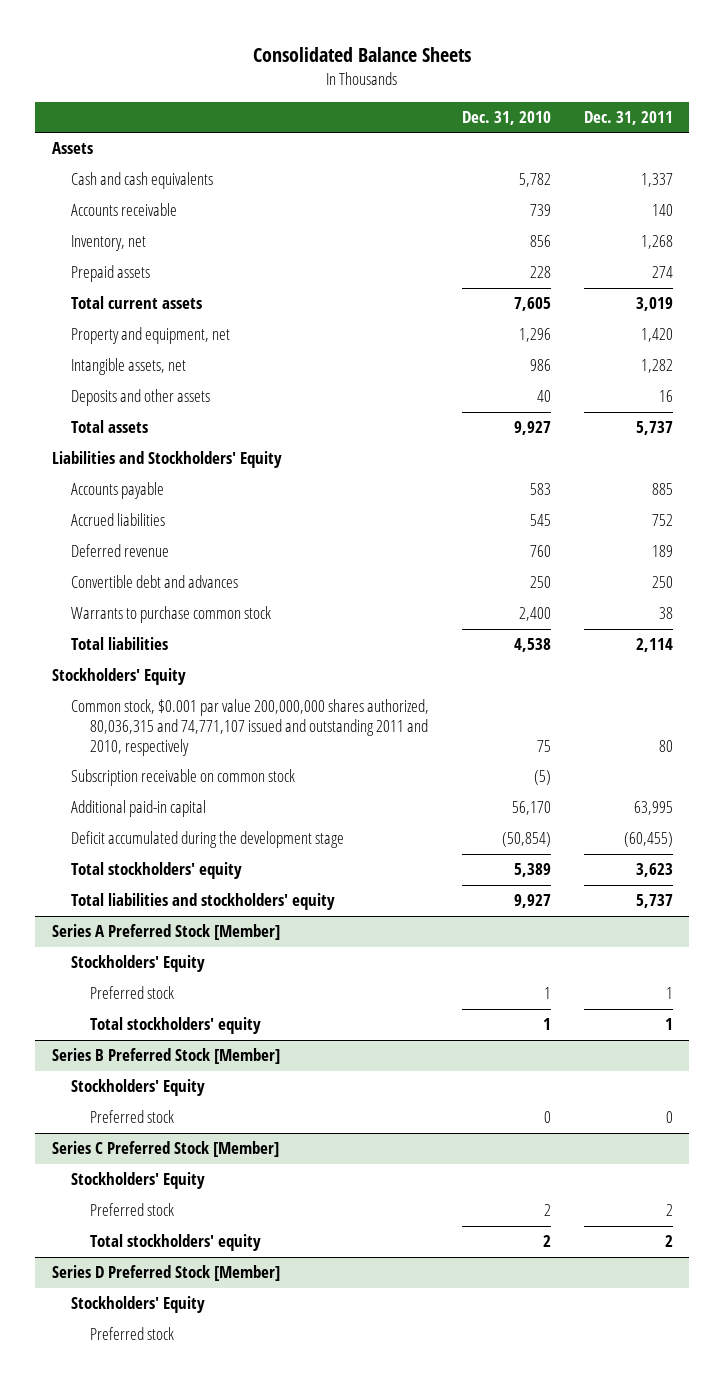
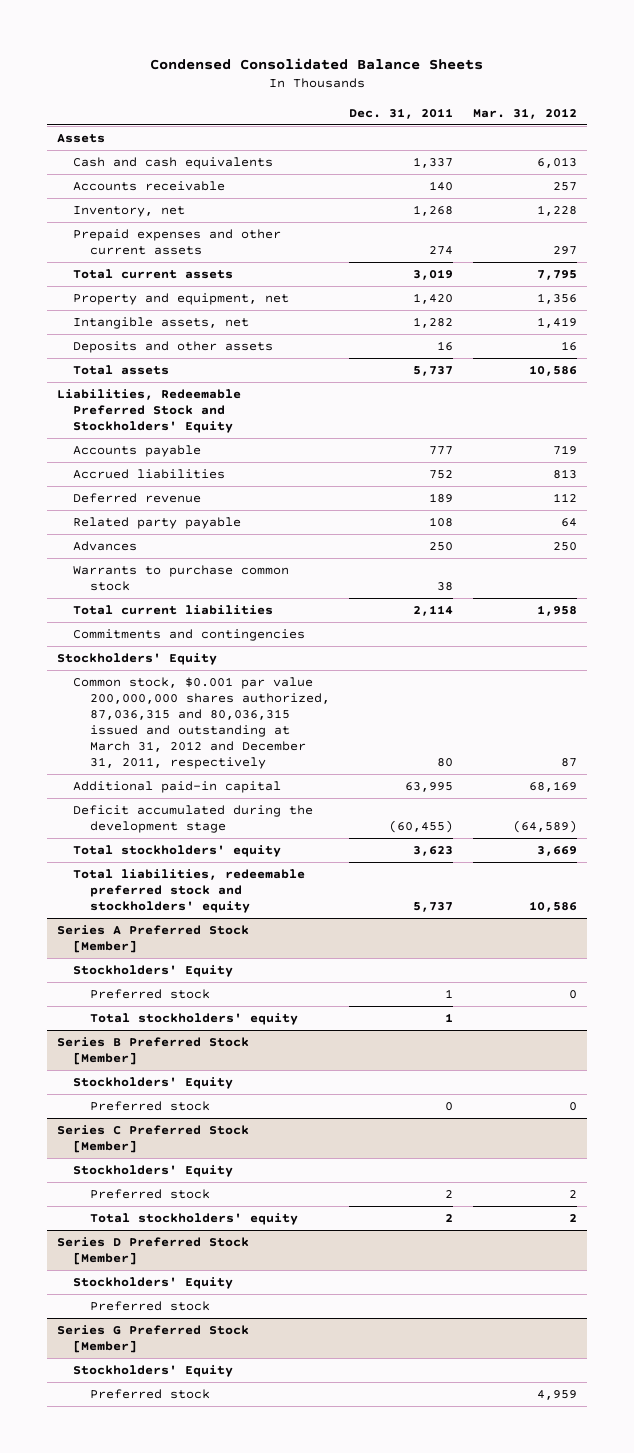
- Consolidated Balance Sheets
+ Condensed Consolidated Balance Sheets
- | Dec. 31, 2010 | Dec. 31, 2011
+ | Dec. 31, 2011 | Mar. 31, 2012
- Prepaid assets | 228 | 274
+ Prepaid expenses and other current assets | 274 | 297
- Liabilities and Stockholders' Equity
- Accounts payable | 583 | 885
+ Liabilities, Redeemable Preferred Stock and Stockholders' Equity
+ Accounts payable | 777 | 719
- Convertible debt and advances | 250 | 250
+ Related party payable | 108 | 64
+ Advances | 250 | 250
- Total liabilities | 4,538 | 2,114
+ Total current liabilities | 2,114 | 1,958
+ Commitments and contingencies
- Common stock, $0.001 par value 200,000,000 shares authorized, 80,036,315 and 74,771,107 issued and outstanding 2011 and 2010, respectively | 75 | 80
- Subscription receivable on common stock | (5) |
+ Common stock, $0.001 par value 200,000,000 shares authorized, 87,036,315 and 80,036,315 issued and outstanding at March 31, 2012 and December 31, 2011, respectively | 80 | 87
- Total liabilities and stockholders' equity | 9,927 | 5,737
+ Total liabilities, redeemable preferred stock and stockholders' equity | 5,737 | 10,586
+ Series G Preferred Stock [Member]
+ Stockholders' Equity
+ Preferred stock | | 4,959

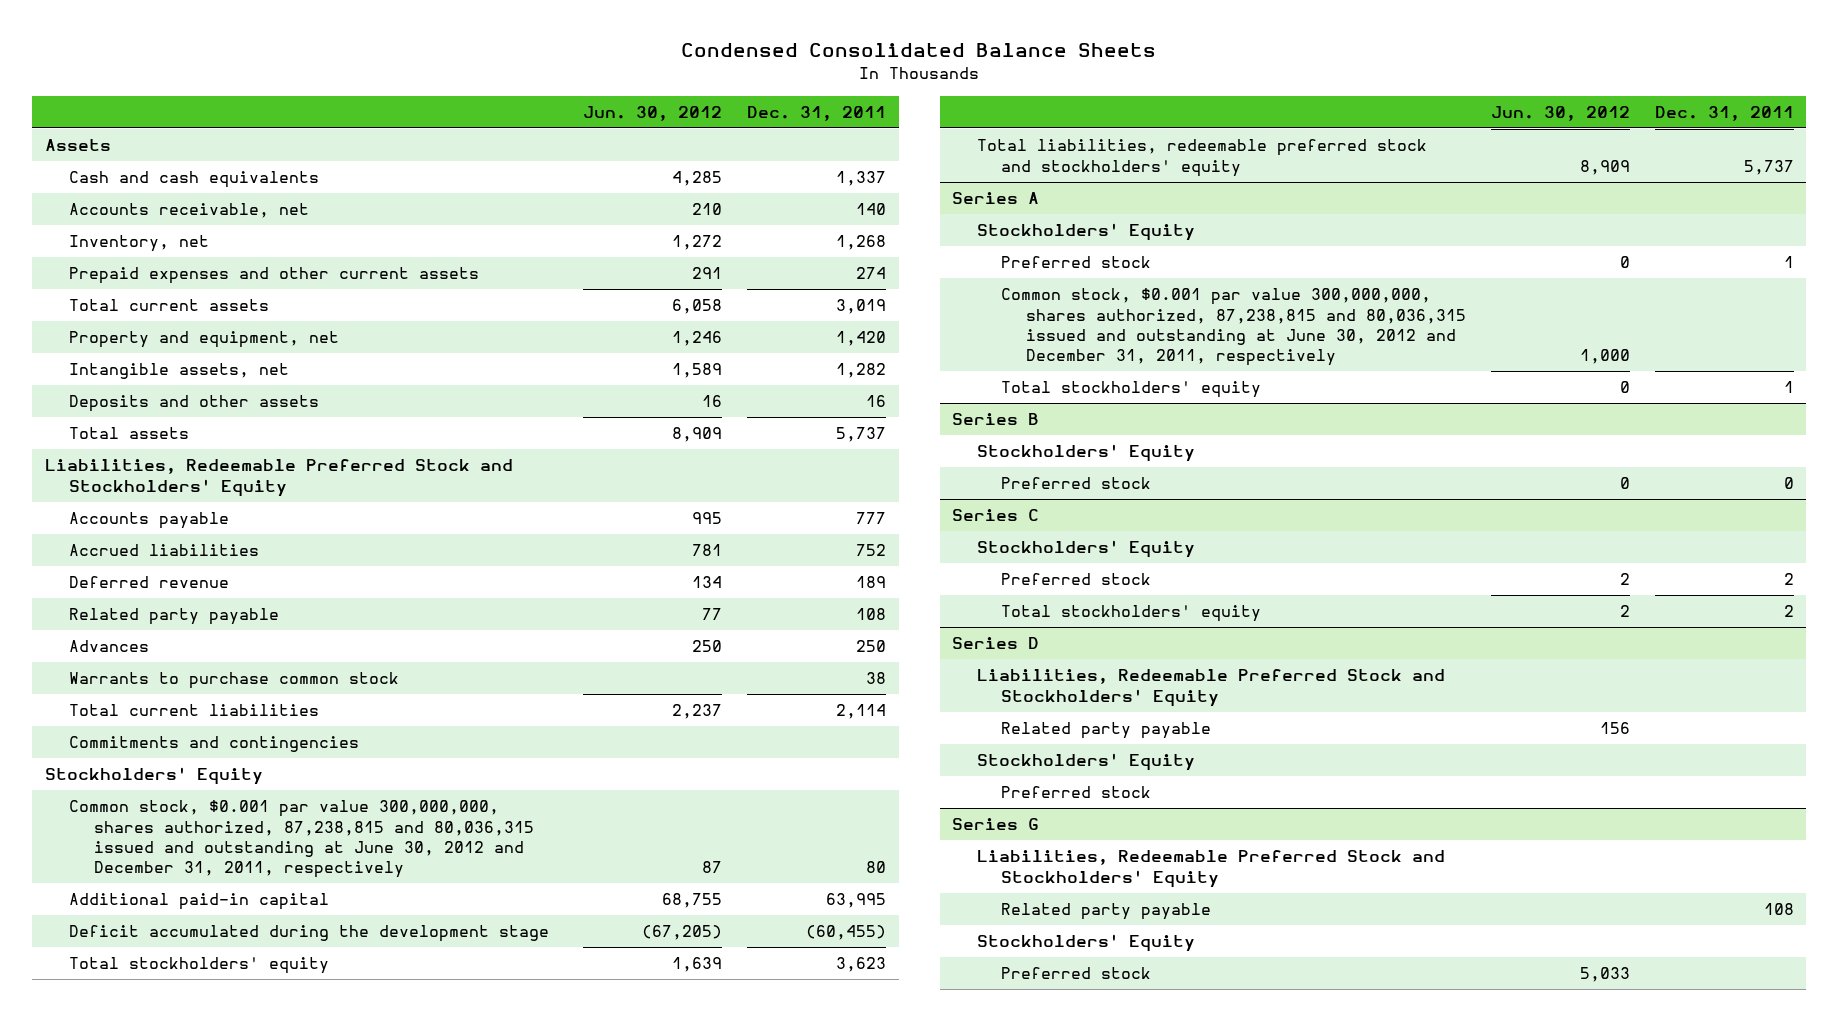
- | Dec. 31, 2011 | Mar. 31, 2012
+ | Jun. 30, 2012 | Dec. 31, 2011
- Accounts receivable | 140 | 257
+ Accounts receivable, net | 210 | 140
- Common stock, $0.001 par value 200,000,000 shares authorized, 87,036,315 and 80,036,315 issued and outstanding at March 31, 2012 and December 31, 2011, respectively | 80 | 87
+ Common stock, $0.001 par value 300,000,000, shares authorized, 87,238,815 and 80,036,315 issued and outstanding at June 30, 2012 and December 31, 2011, respectively | 87 | 80
- Series A Preferred Stock [Member]
+ Series A
+ Common stock, $0.001 par value 300,000,000, shares authorized, 87,238,815 and 80,036,315 issued and outstanding at June 30, 2012 and December 31, 2011, respectively | 1,000 |
- Series B Preferred Stock [Member]
+ Series B
- Series C Preferred Stock [Member]
+ Series C
- Series D Preferred Stock [Member]
+ Series D
+ Liabilities, Redeemable Preferred Stock and Stockholders' Equity
+ Related party payable | 156 |
- Series G Preferred Stock [Member]
+ Series G
+ Liabilities, Redeemable Preferred Stock and Stockholders' Equity
+ Related party payable | | 108

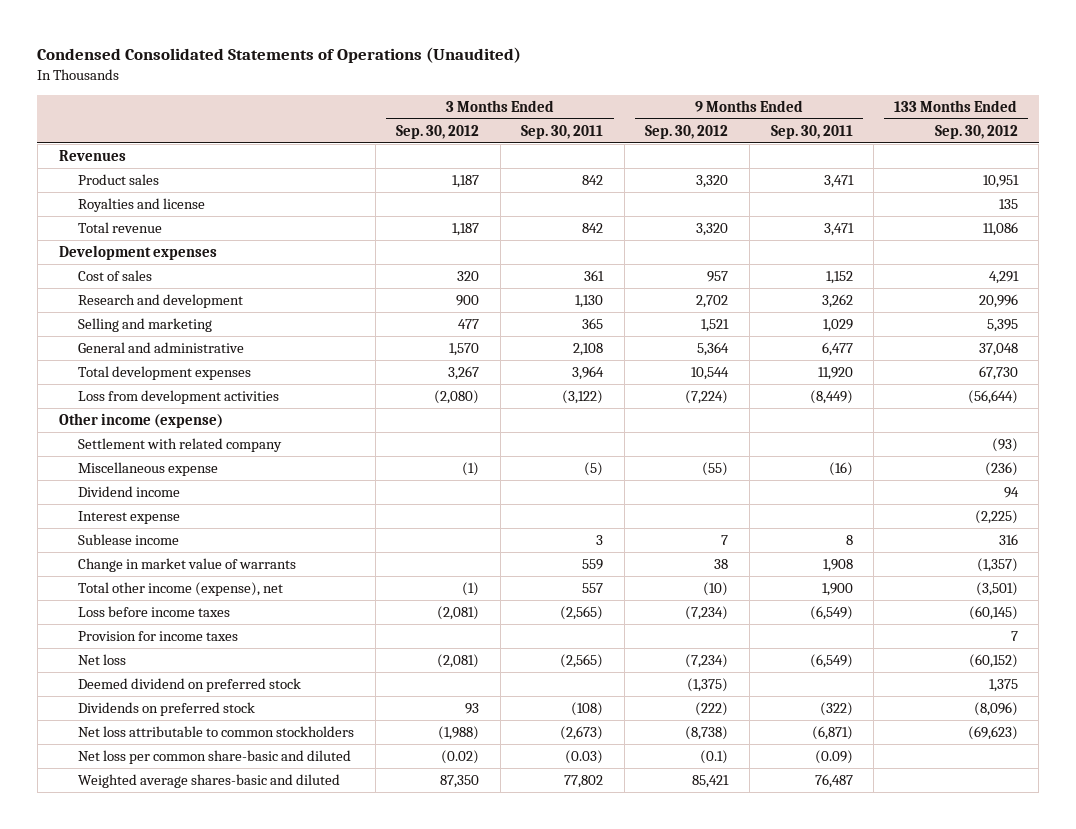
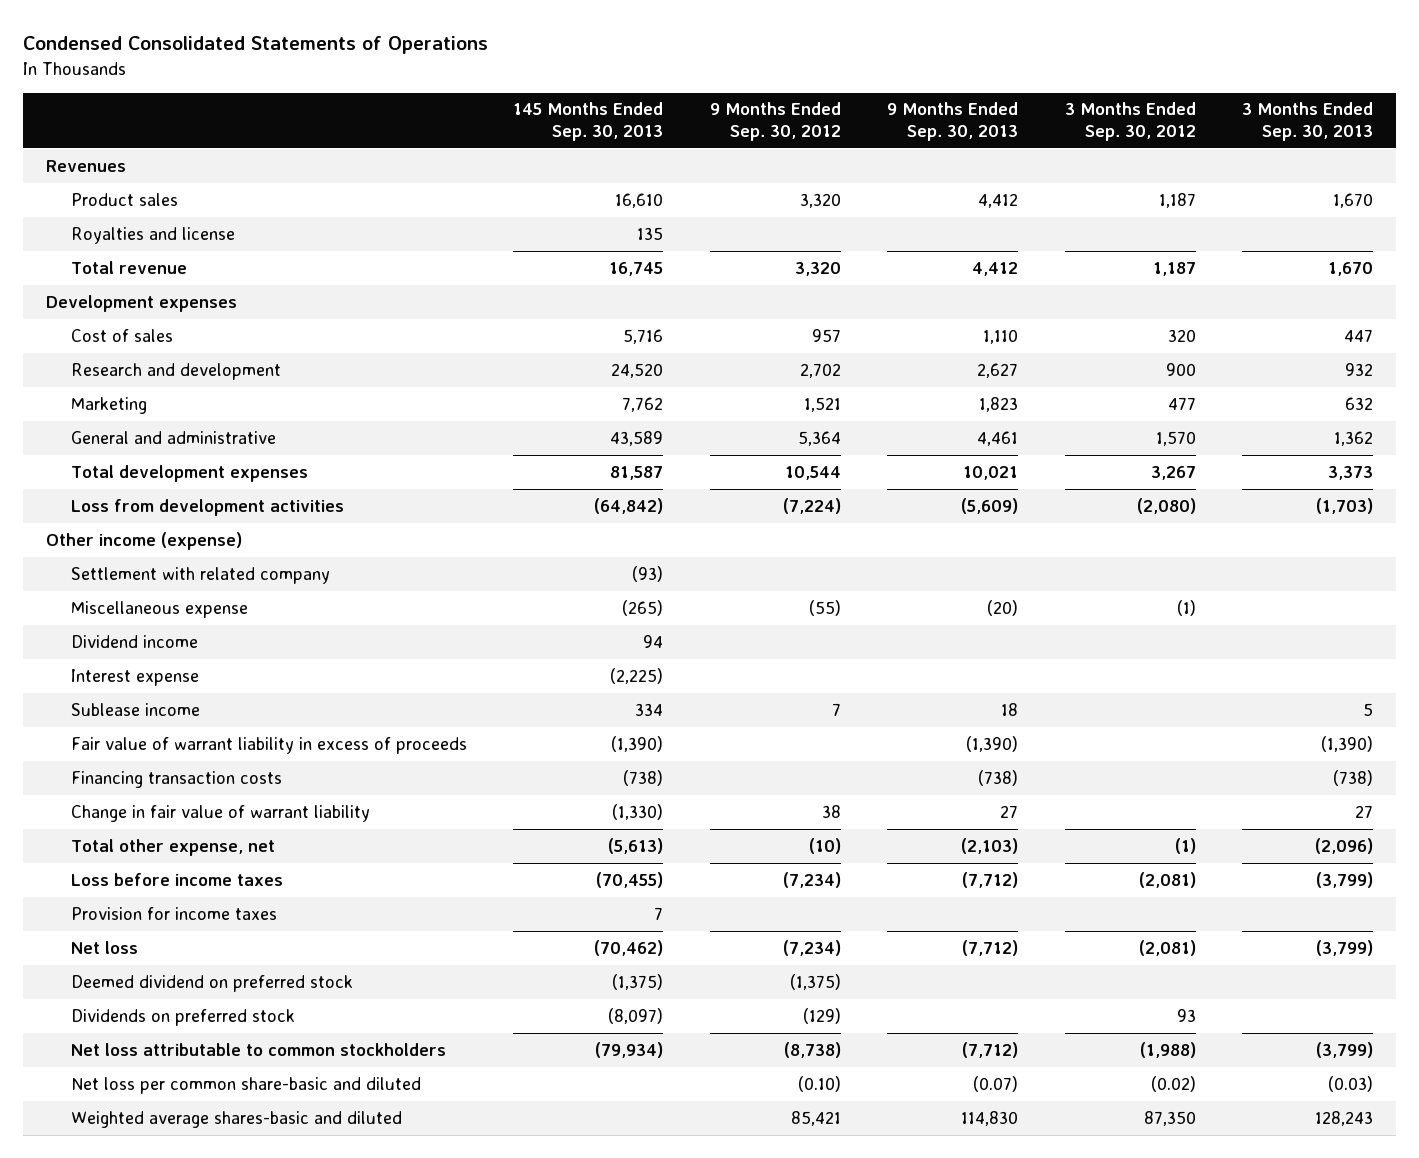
- Condensed Consolidated Statements of Operations (Unaudited)
+ Condensed Consolidated Statements of Operations
- | 3 Months Ended Sep. 30, 2012 | 3 Months Ended Sep. 30, 2011 | 9 Months Ended Sep. 30, 2012 | 9 Months Ended Sep. 30, 2011 | 133 Months Ended Sep. 30, 2012
+ | 145 Months Ended Sep. 30, 2013 | 9 Months Ended Sep. 30, 2012 | 9 Months Ended Sep. 30, 2013 | 3 Months Ended Sep. 30, 2012 | 3 Months Ended Sep. 30, 2013
- Selling and marketing | 477 | 365 | 1,521 | 1,029 | 5,395
+ Marketing | 7,762 | 1,521 | 1,823 | 477 | 632
- Change in market value of warrants | | 559 | 38 | 1,908 | (1,357)
- Total other income (expense), net | (1) | 557 | (10) | 1,900 | (3,501)
+ Fair value of warrant liability in excess of proceeds | (1,390) | | (1,390) | | (1,390)
+ Financing transaction costs | (738) | | (738) | | (738)
+ Change in fair value of warrant liability | (1,330) | 38 | 27 | | 27
+ Total other expense, net | (5,613) | (10) | (2,103) | (1) | (2,096)
- Dividends on preferred stock | 93 | (108) | (222) | (322) | (8,096)
+ Dividends on preferred stock | (8,097) | (129) | | 93 |
- Net loss per common share-basic and diluted | (0.02) | (0.03) | (0.1) | (0.09) |
+ Net loss per common share-basic and diluted | | (0.10) | (0.07) | (0.02) | (0.03)

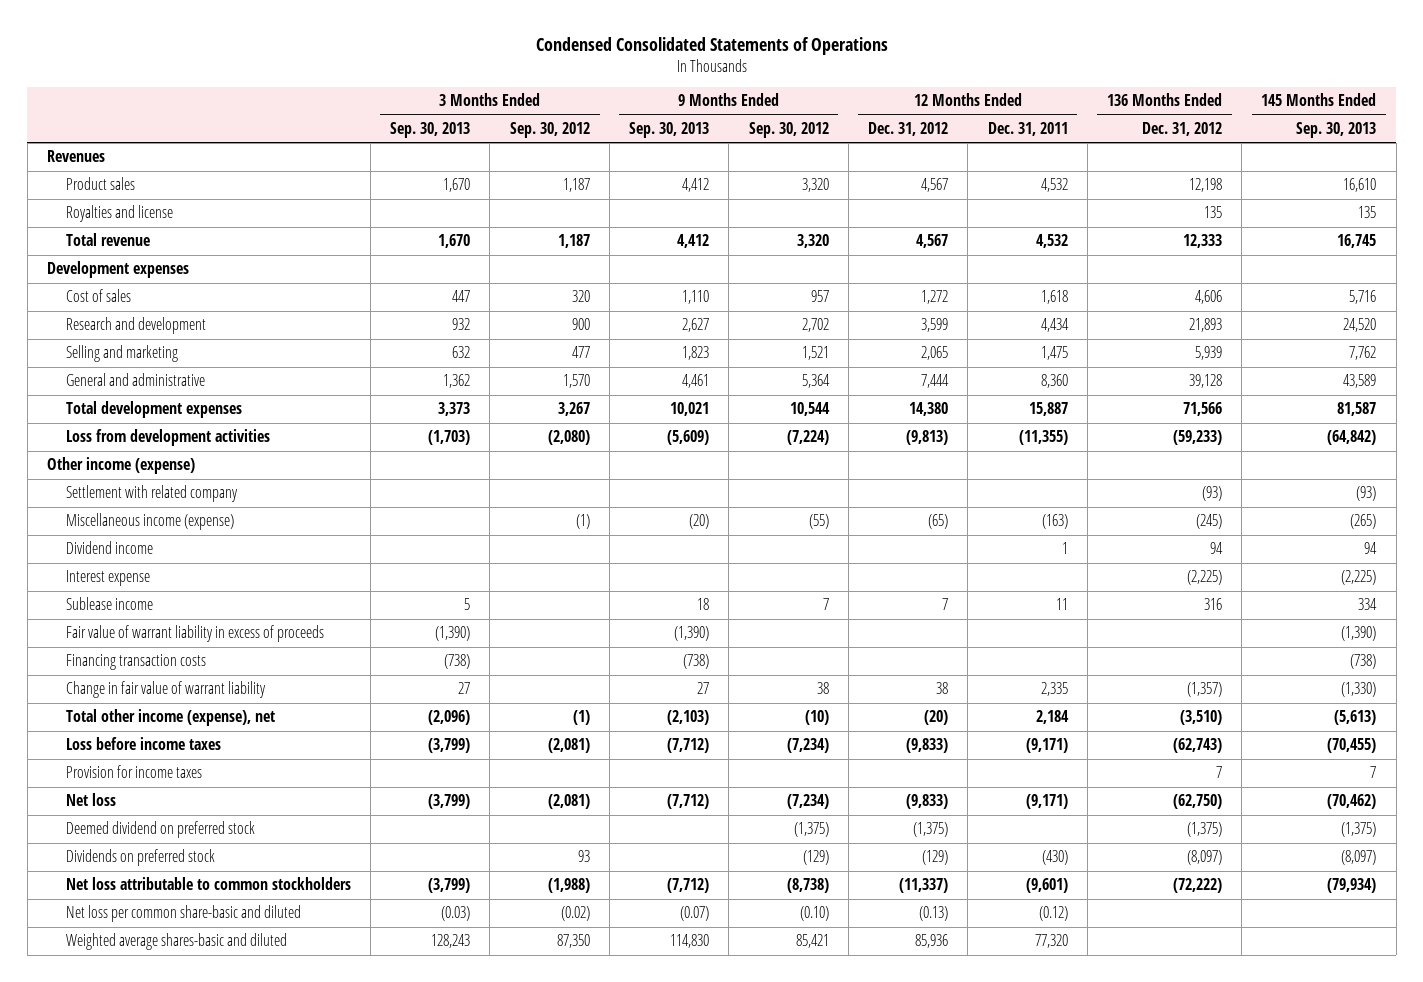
- | 145 Months Ended Sep. 30, 2013 | 9 Months Ended Sep. 30, 2012 | 9 Months Ended Sep. 30, 2013 | 3 Months Ended Sep. 30, 2012 | 3 Months Ended Sep. 30, 2013
+ | 3 Months Ended Sep. 30, 2013 | 3 Months Ended Sep. 30, 2012 | 9 Months Ended Sep. 30, 2013 | 9 Months Ended Sep. 30, 2012 | 12 Months Ended Dec. 31, 2012 | 12 Months Ended Dec. 31, 2011 | 136 Months Ended Dec. 31, 2012 | 145 Months Ended Sep. 30, 2013
- Marketing | 7,762 | 1,521 | 1,823 | 477 | 632
+ Selling and marketing | 632 | 477 | 1,823 | 1,521 | 2,065 | 1,475 | 5,939 | 7,762
- Miscellaneous expense | (265) | (55) | (20) | (1) |
+ Miscellaneous income (expense) | | (1) | (20) | (55) | (65) | (163) | (245) | (265)
- Total other expense, net | (5,613) | (10) | (2,103) | (1) | (2,096)
+ Total other income (expense), net | (2,096) | (1) | (2,103) | (10) | (20) | 2,184 | (3,510) | (5,613)

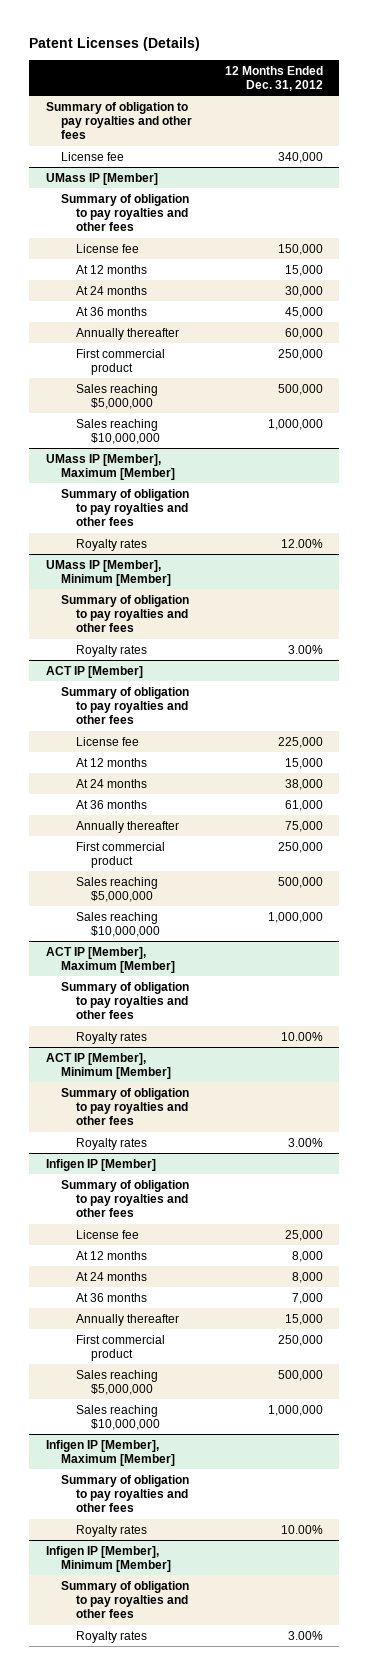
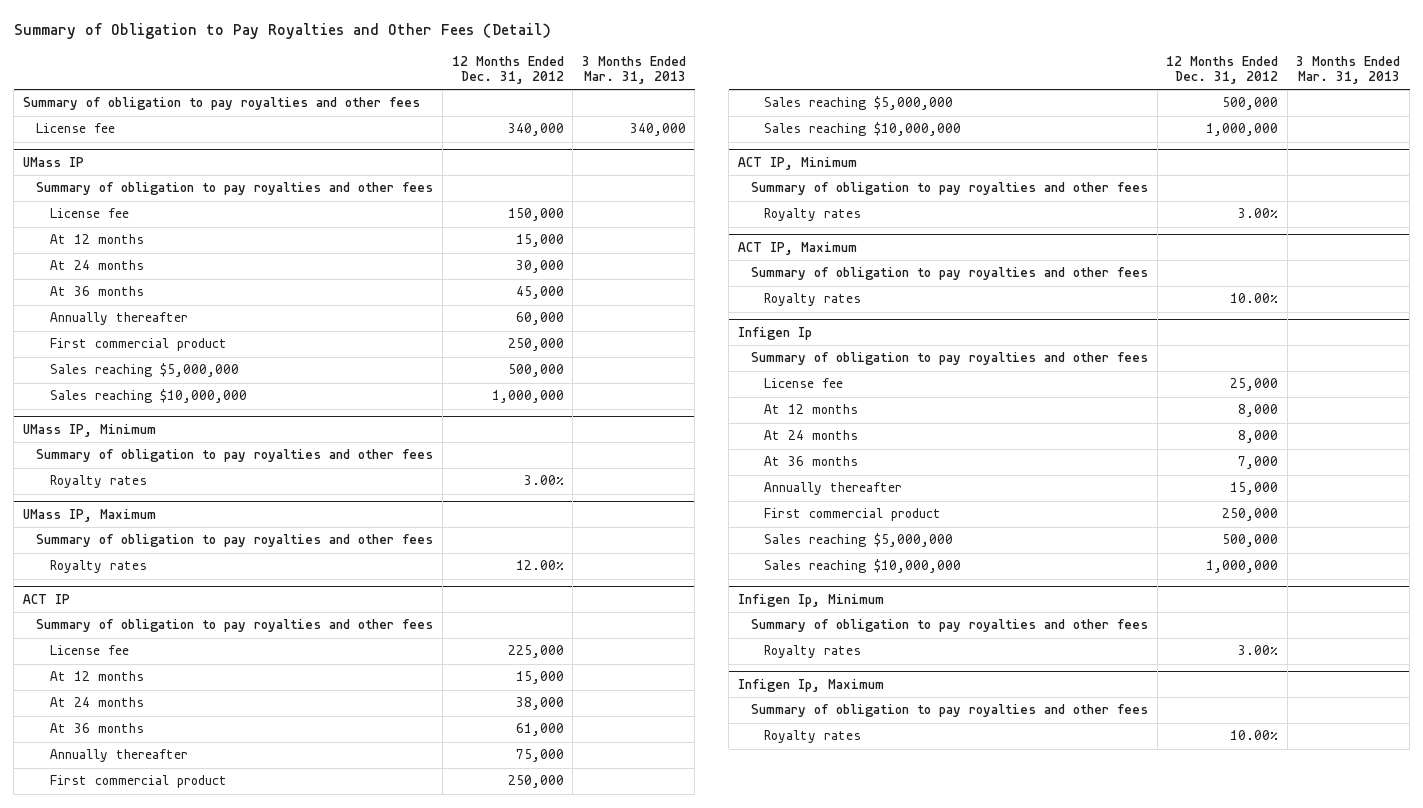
- Patent Licenses (Details)
+ Summary of Obligation to Pay Royalties and Other Fees (Detail)
- | 12 Months Ended Dec. 31, 2012
+ | 12 Months Ended Dec. 31, 2012 | 3 Months Ended Mar. 31, 2013
- UMass IP [Member]
+ UMass IP
- UMass IP [Member], Maximum [Member]
- Summary of obligation to pay royalties and other fees
- Royalty rates | 12.00%
- UMass IP [Member], Minimum [Member]
+ UMass IP, Minimum
- ACT IP [Member]
+ UMass IP, Maximum
+ Royalty rates | 12.00% |
+ ACT IP
+ Summary of obligation to pay royalties and other fees
- ACT IP [Member], Maximum [Member]
- Summary of obligation to pay royalties and other fees
- Royalty rates | 10.00%
- ACT IP [Member], Minimum [Member]
+ ACT IP, Minimum
- Infigen IP [Member]
+ ACT IP, Maximum
+ Royalty rates | 10.00% |
+ Infigen Ip
+ Summary of obligation to pay royalties and other fees
- Infigen IP [Member], Maximum [Member]
- Summary of obligation to pay royalties and other fees
- Royalty rates | 10.00%
- Infigen IP [Member], Minimum [Member]
+ Infigen Ip, Minimum
+ Infigen Ip, Maximum
+ Summary of obligation to pay royalties and other fees
+ Royalty rates | 10.00% |

